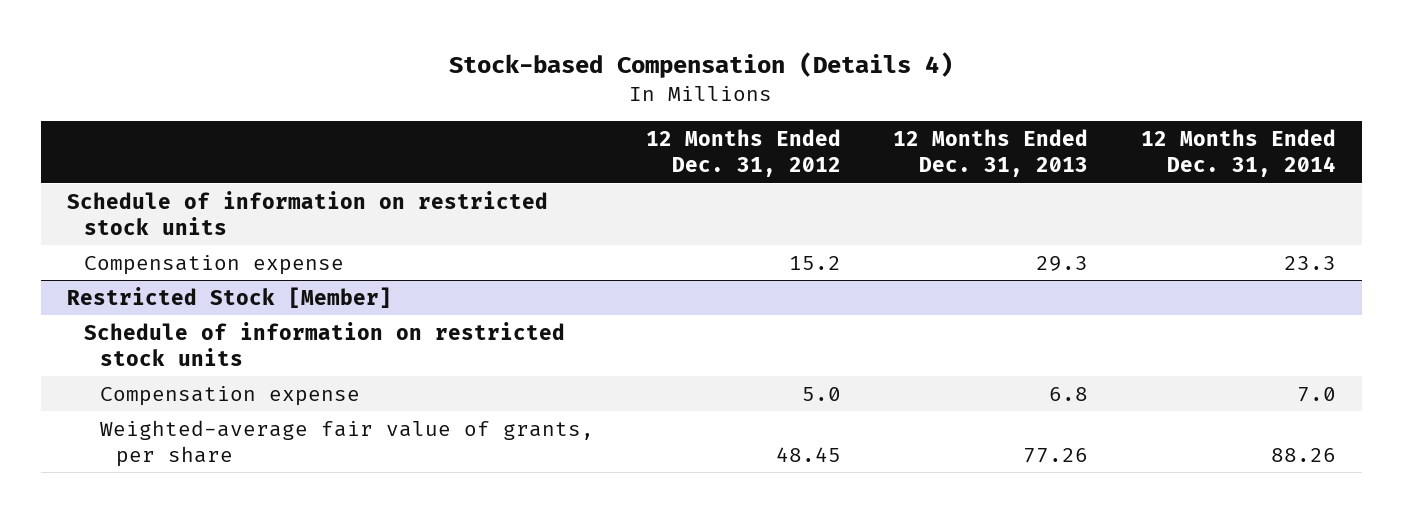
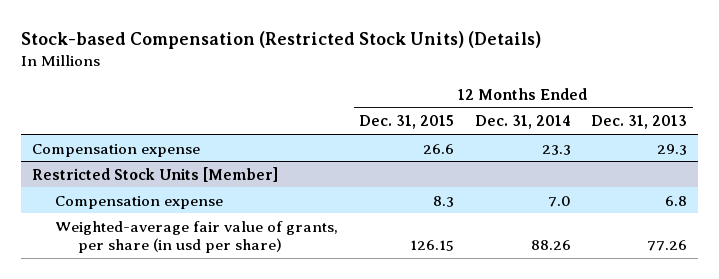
- Stock-based Compensation (Details 4)
+ Stock-based Compensation (Restricted Stock Units) (Details)
- | 12 Months Ended Dec. 31, 2012 | 12 Months Ended Dec. 31, 2013 | 12 Months Ended Dec. 31, 2014
+ | 12 Months Ended Dec. 31, 2015 | 12 Months Ended Dec. 31, 2014 | 12 Months Ended Dec. 31, 2013
- Schedule of information on restricted stock units
- Restricted Stock [Member]
- Schedule of information on restricted stock units
+ Restricted Stock Units [Member]
- Weighted-average fair value of grants, per share | 48.45 | 77.26 | 88.26
+ Weighted-average fair value of grants, per share (in usd per share) | 126.15 | 88.26 | 77.26

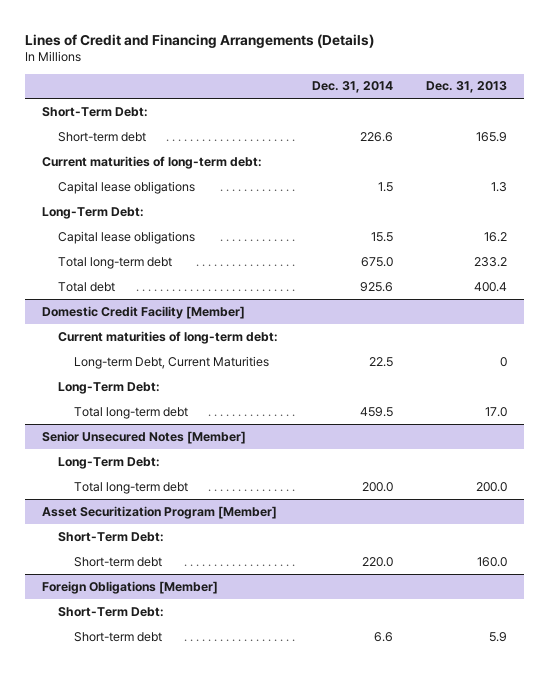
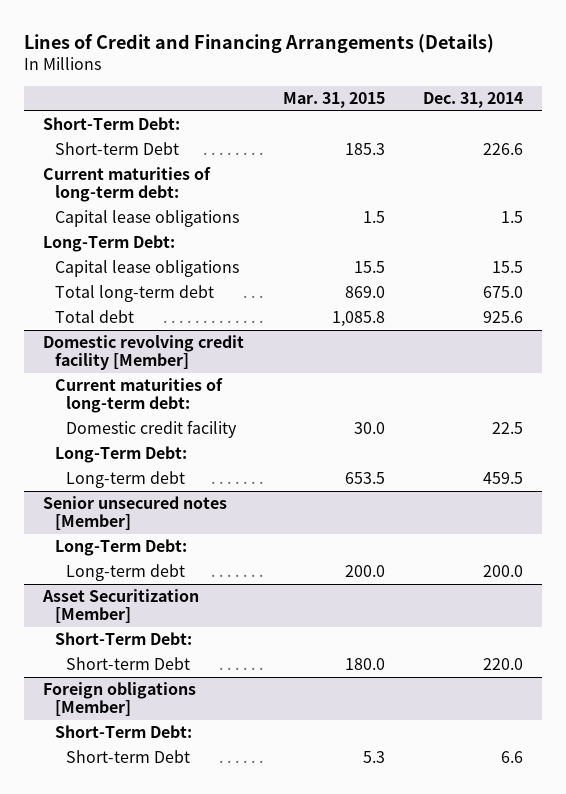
- | Dec. 31, 2014 | Dec. 31, 2013
+ | Mar. 31, 2015 | Dec. 31, 2014
- Short-term debt | 226.6 | 165.9
+ Short-term Debt | 185.3 | 226.6
- Domestic Credit Facility [Member]
+ Domestic revolving credit facility [Member]
- Long-term Debt, Current Maturities | 22.5 | 0
+ Domestic credit facility | 30.0 | 22.5
- Total long-term debt | 459.5 | 17.0
- Senior Unsecured Notes [Member]
+ Long-term debt | 653.5 | 459.5
+ Senior unsecured notes [Member]
- Total long-term debt | 200.0 | 200.0
- Asset Securitization Program [Member]
+ Long-term debt | 200.0 | 200.0
+ Asset Securitization [Member]
- Short-term debt | 220.0 | 160.0
- Foreign Obligations [Member]
+ Short-term Debt | 180.0 | 220.0
+ Foreign obligations [Member]
- Short-term debt | 6.6 | 5.9
+ Short-term Debt | 5.3 | 6.6

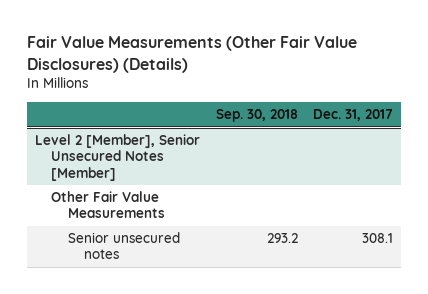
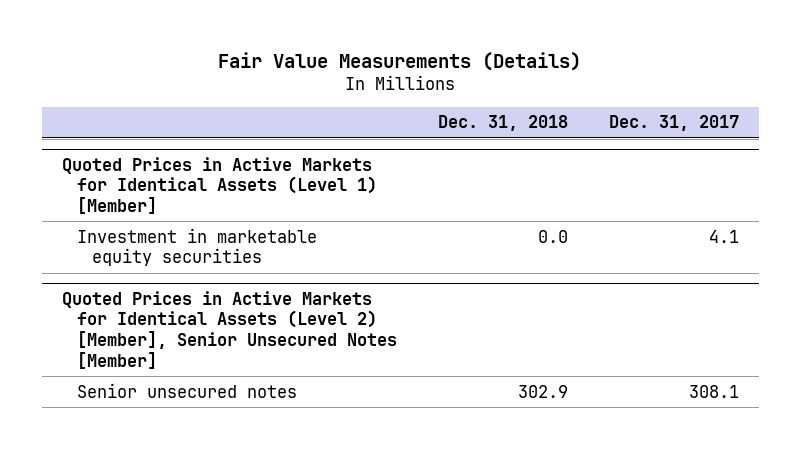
- Fair Value Measurements (Other Fair Value Disclosures) (Details)
+ Fair Value Measurements (Details)
- | Sep. 30, 2018 | Dec. 31, 2017
+ | Dec. 31, 2018 | Dec. 31, 2017
- Level 2 [Member], Senior Unsecured Notes [Member]
- Other Fair Value Measurements
+ Quoted Prices in Active Markets for Identical Assets (Level 1) [Member]
+ Investment in marketable equity securities | 0.0 | 4.1
+ Quoted Prices in Active Markets for Identical Assets (Level 2) [Member], Senior Unsecured Notes [Member]

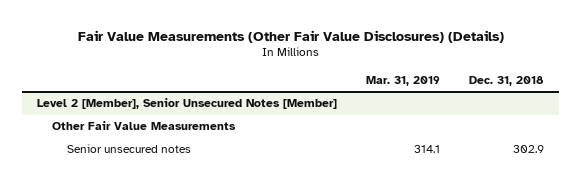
- Fair Value Measurements (Details)
+ Fair Value Measurements (Other Fair Value Disclosures) (Details)
- | Dec. 31, 2018 | Dec. 31, 2017
+ | Mar. 31, 2019 | Dec. 31, 2018
- Quoted Prices in Active Markets for Identical Assets (Level 1) [Member]
- Investment in marketable equity securities | 0.0 | 4.1
- Quoted Prices in Active Markets for Identical Assets (Level 2) [Member], Senior Unsecured Notes [Member]
+ Level 2 [Member], Senior Unsecured Notes [Member]
+ Other Fair Value Measurements

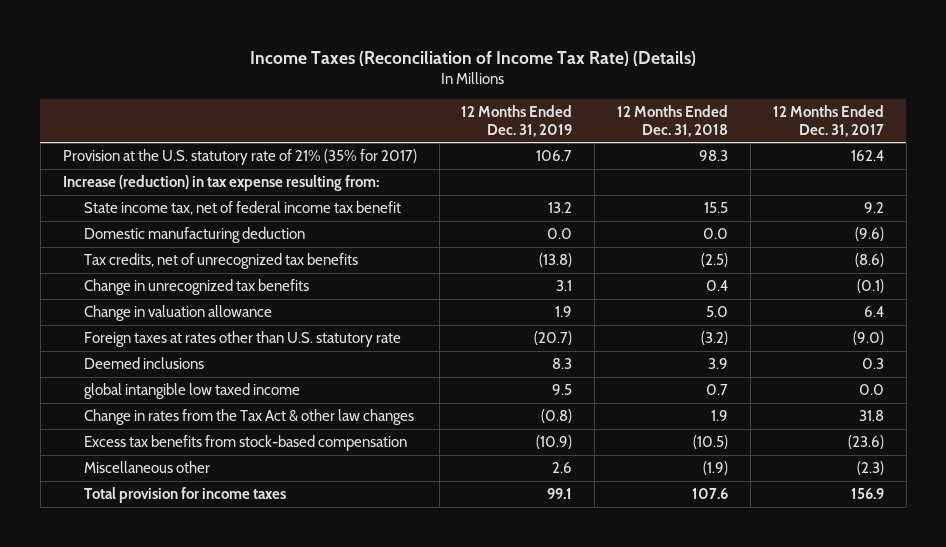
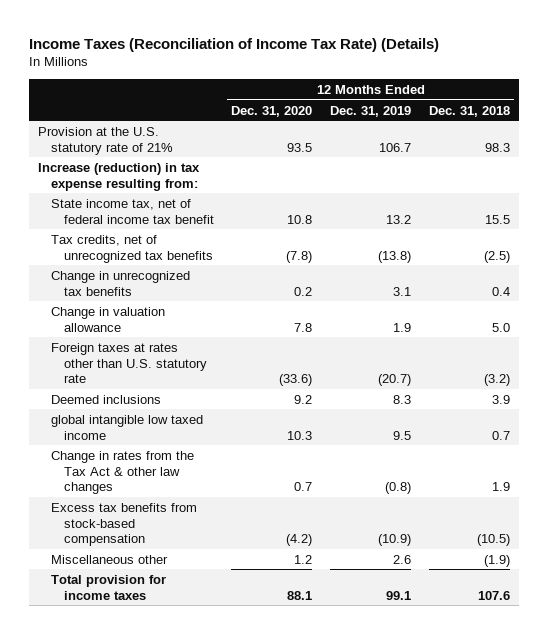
- | 12 Months Ended Dec. 31, 2019 | 12 Months Ended Dec. 31, 2018 | 12 Months Ended Dec. 31, 2017
+ | 12 Months Ended Dec. 31, 2020 | 12 Months Ended Dec. 31, 2019 | 12 Months Ended Dec. 31, 2018
- Provision at the U.S. statutory rate of 21% (35% for 2017) | 106.7 | 98.3 | 162.4
+ Provision at the U.S. statutory rate of 21% | 93.5 | 106.7 | 98.3
- Domestic manufacturing deduction | 0.0 | 0.0 | (9.6)

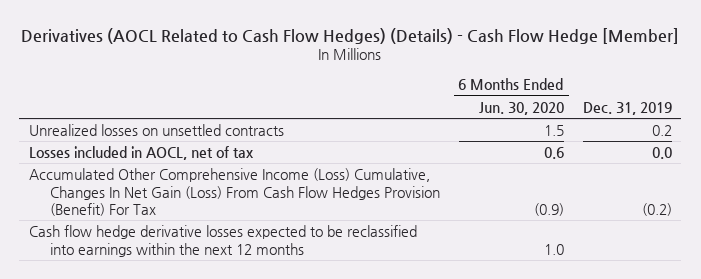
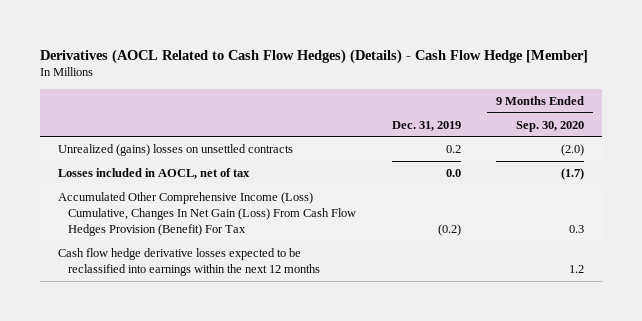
- | 6 Months Ended Jun. 30, 2020 | Dec. 31, 2019
+ | Dec. 31, 2019 | 9 Months Ended Sep. 30, 2020
- Unrealized losses on unsettled contracts | 1.5 | 0.2
+ Unrealized (gains) losses on unsettled contracts | 0.2 | (2.0)

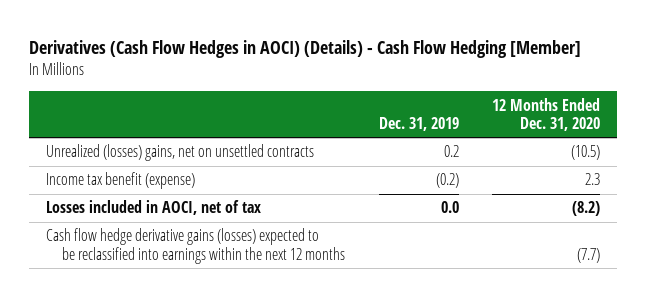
- Derivatives (AOCL Related to Cash Flow Hedges) (Details) - Cash Flow Hedge [Member]
+ Derivatives (Cash Flow Hedges in AOCI) (Details) - Cash Flow Hedging [Member]
- | Dec. 31, 2019 | 9 Months Ended Sep. 30, 2020
+ | Dec. 31, 2019 | 12 Months Ended Dec. 31, 2020
- Unrealized (gains) losses on unsettled contracts | 0.2 | (2.0)
- Losses included in AOCL, net of tax | 0.0 | (1.7)
- Accumulated Other Comprehensive Income (Loss) Cumulative, Changes In Net Gain (Loss) From Cash Flow Hedges Provision (Benefit) For Tax | (0.2) | 0.3
- Cash flow hedge derivative losses expected to be reclassified into earnings within the next 12 months | | 1.2
+ Unrealized (losses) gains, net on unsettled contracts | 0.2 | (10.5)
+ Income tax benefit (expense) | (0.2) | 2.3
+ Losses included in AOCI, net of tax | 0.0 | (8.2)
+ Cash flow hedge derivative gains (losses) expected to be reclassified into earnings within the next 12 months | | (7.7)

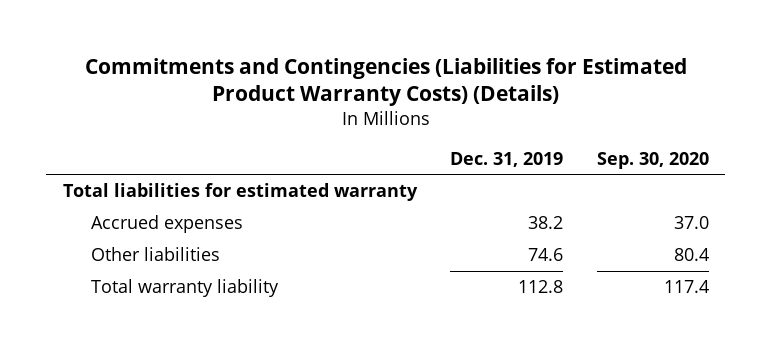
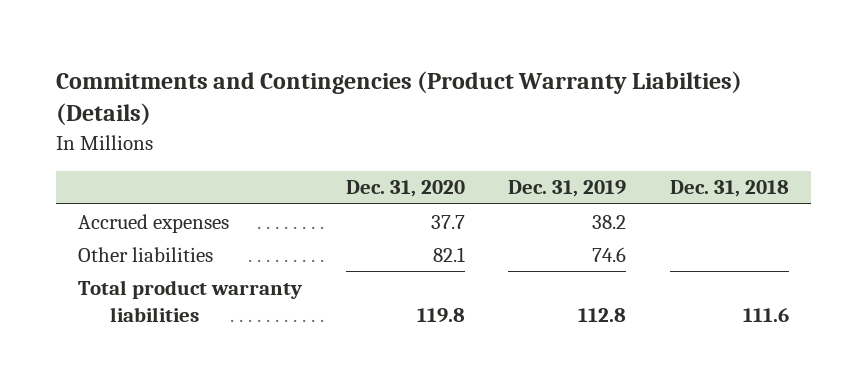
- Commitments and Contingencies (Liabilities for Estimated Product Warranty Costs) (Details)
+ Commitments and Contingencies (Product Warranty Liabilties) (Details)
- | Dec. 31, 2019 | Sep. 30, 2020
+ | Dec. 31, 2020 | Dec. 31, 2019 | Dec. 31, 2018
- Total liabilities for estimated warranty
- Total warranty liability | 112.8 | 117.4
+ Total product warranty liabilities | 119.8 | 112.8 | 111.6

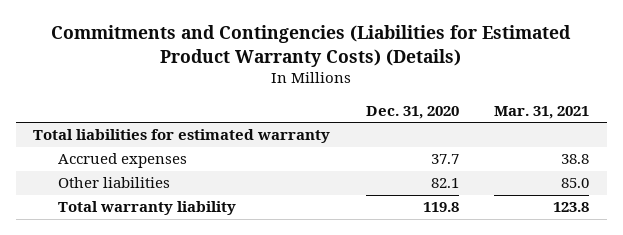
- Commitments and Contingencies (Product Warranty Liabilties) (Details)
+ Commitments and Contingencies (Liabilities for Estimated Product Warranty Costs) (Details)
- | Dec. 31, 2020 | Dec. 31, 2019 | Dec. 31, 2018
+ | Dec. 31, 2020 | Mar. 31, 2021
+ Total liabilities for estimated warranty
- Total product warranty liabilities | 119.8 | 112.8 | 111.6
+ Total warranty liability | 119.8 | 123.8

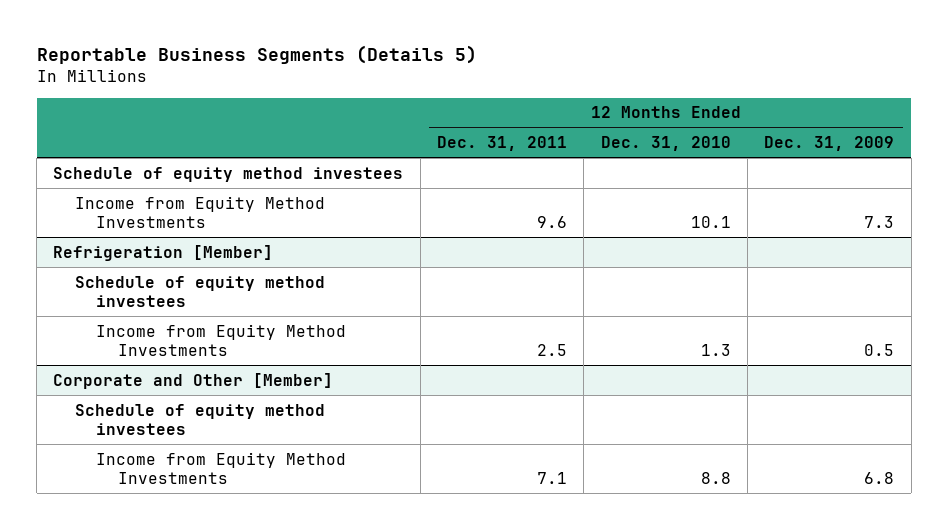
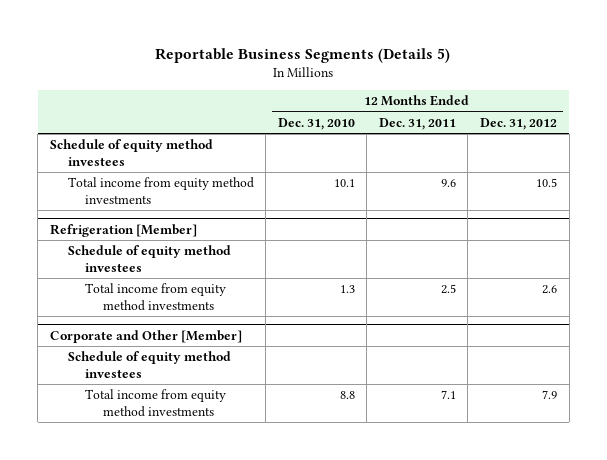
- | 12 Months Ended Dec. 31, 2011 | 12 Months Ended Dec. 31, 2010 | 12 Months Ended Dec. 31, 2009
+ | 12 Months Ended Dec. 31, 2010 | 12 Months Ended Dec. 31, 2011 | 12 Months Ended Dec. 31, 2012
- Income from Equity Method Investments | 9.6 | 10.1 | 7.3
+ Total income from equity method investments | 10.1 | 9.6 | 10.5
@ Refrigeration [Member]
- Income from Equity Method Investments | 2.5 | 1.3 | 0.5
+ Total income from equity method investments | 1.3 | 2.5 | 2.6
@ Corporate and Other [Member]
- Income from Equity Method Investments | 7.1 | 8.8 | 6.8
+ Total income from equity method investments | 8.8 | 7.1 | 7.9

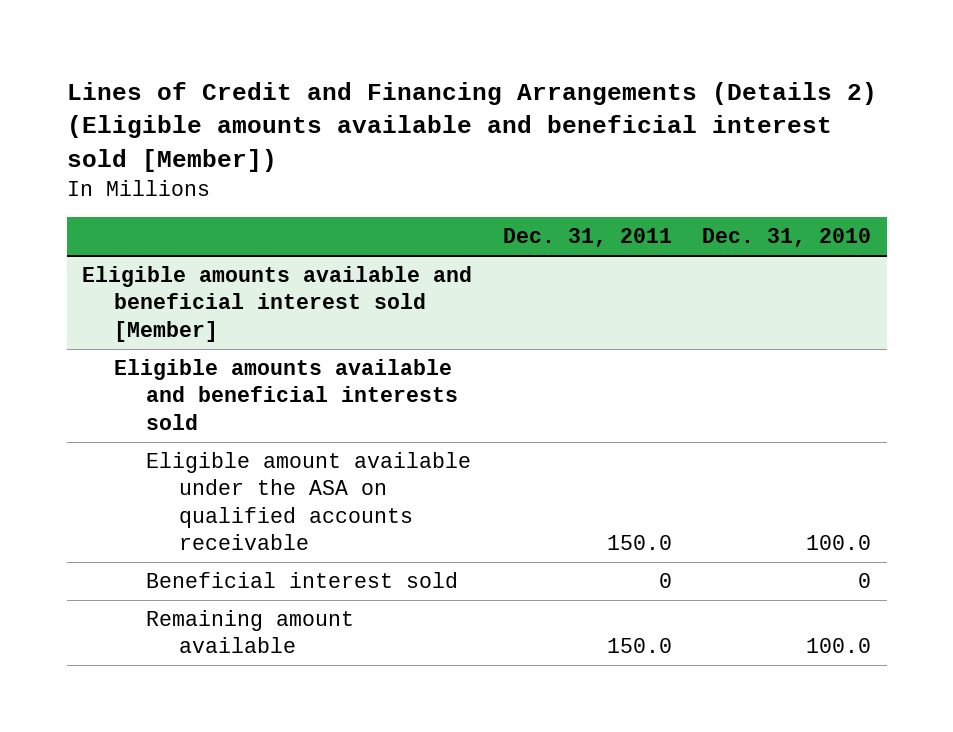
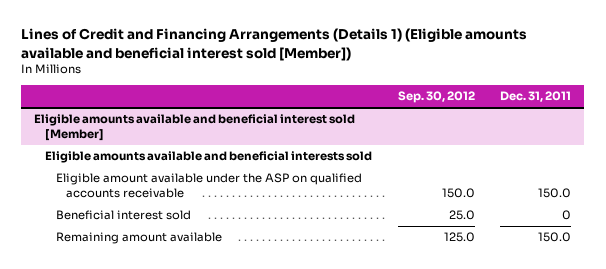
- Lines of Credit and Financing Arrangements (Details 2) (Eligible amounts available and beneficial interest sold [Member])
+ Lines of Credit and Financing Arrangements (Details 1) (Eligible amounts available and beneficial interest sold [Member])
- | Dec. 31, 2011 | Dec. 31, 2010
+ | Sep. 30, 2012 | Dec. 31, 2011
@ Eligible amounts available and beneficial interest sold [Member]
- Eligible amount available under the ASA on qualified accounts receivable | 150.0 | 100.0
+ Eligible amount available under the ASP on qualified accounts receivable | 150.0 | 150.0

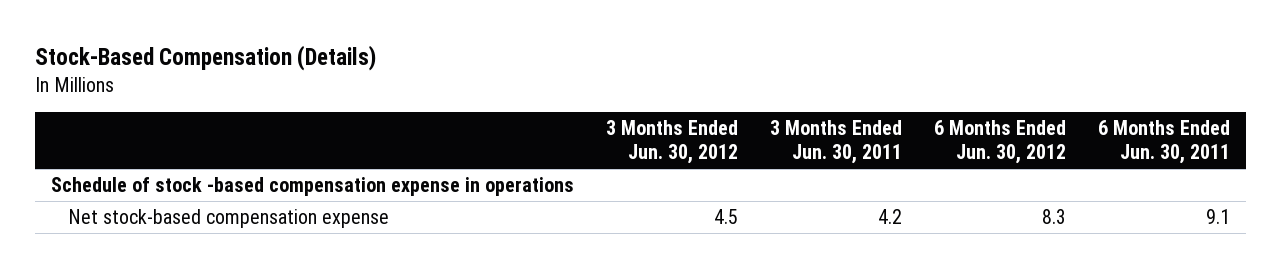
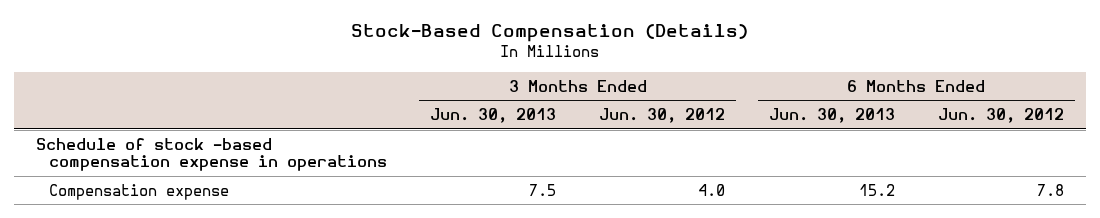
- | 3 Months Ended Jun. 30, 2012 | 3 Months Ended Jun. 30, 2011 | 6 Months Ended Jun. 30, 2012 | 6 Months Ended Jun. 30, 2011
+ | 3 Months Ended Jun. 30, 2013 | 3 Months Ended Jun. 30, 2012 | 6 Months Ended Jun. 30, 2013 | 6 Months Ended Jun. 30, 2012
- Net stock-based compensation expense | 4.5 | 4.2 | 8.3 | 9.1
+ Compensation expense | 7.5 | 4.0 | 15.2 | 7.8

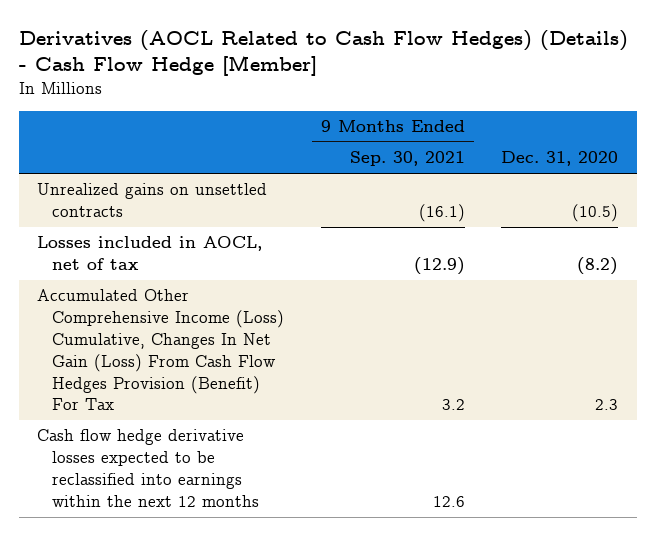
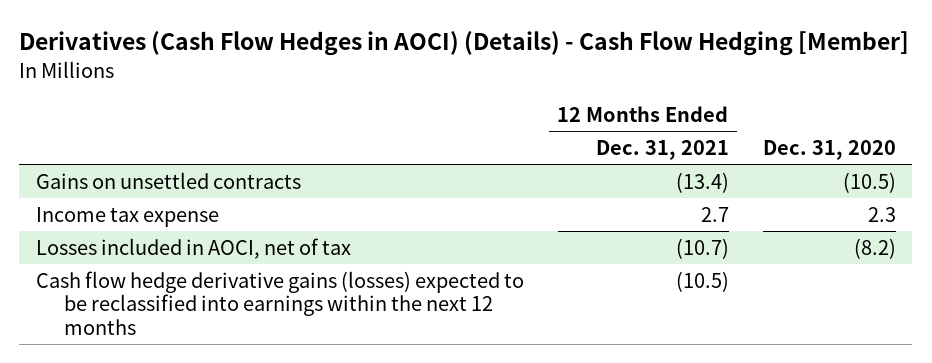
- Derivatives (AOCL Related to Cash Flow Hedges) (Details) - Cash Flow Hedge [Member]
+ Derivatives (Cash Flow Hedges in AOCI) (Details) - Cash Flow Hedging [Member]
- | 9 Months Ended Sep. 30, 2021 | Dec. 31, 2020
+ | 12 Months Ended Dec. 31, 2021 | Dec. 31, 2020
- Unrealized gains on unsettled contracts | (16.1) | (10.5)
- Losses included in AOCL, net of tax | (12.9) | (8.2)
- Accumulated Other Comprehensive Income (Loss) Cumulative, Changes In Net Gain (Loss) From Cash Flow Hedges Provision (Benefit) For Tax | 3.2 | 2.3
- Cash flow hedge derivative losses expected to be reclassified into earnings within the next 12 months | 12.6 |
+ Gains on unsettled contracts | (13.4) | (10.5)
+ Income tax expense | 2.7 | 2.3
+ Losses included in AOCI, net of tax | (10.7) | (8.2)
+ Cash flow hedge derivative gains (losses) expected to be reclassified into earnings within the next 12 months | (10.5) |

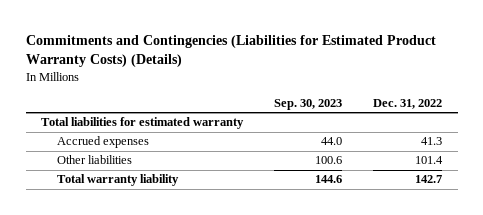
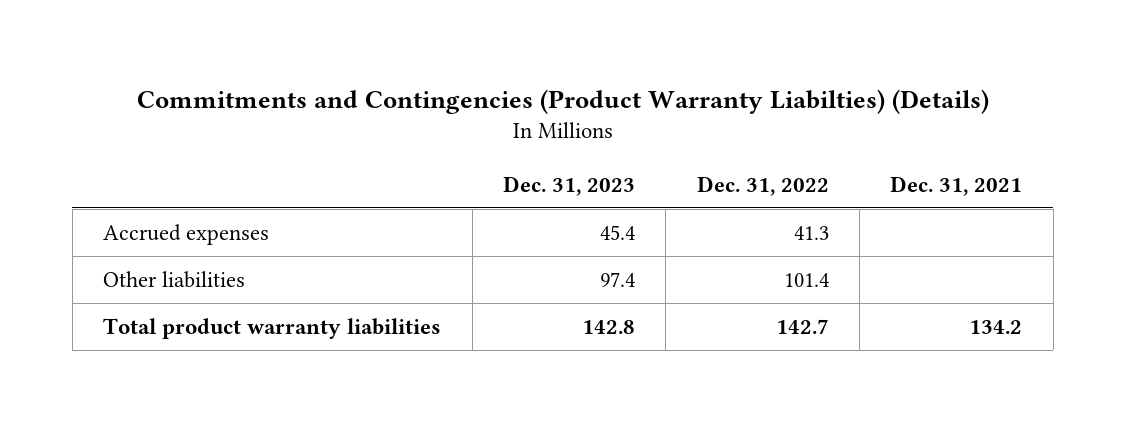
- Commitments and Contingencies (Liabilities for Estimated Product Warranty Costs) (Details)
+ Commitments and Contingencies (Product Warranty Liabilties) (Details)
- | Sep. 30, 2023 | Dec. 31, 2022
+ | Dec. 31, 2023 | Dec. 31, 2022 | Dec. 31, 2021
- Total liabilities for estimated warranty
- Total warranty liability | 144.6 | 142.7
+ Total product warranty liabilities | 142.8 | 142.7 | 134.2

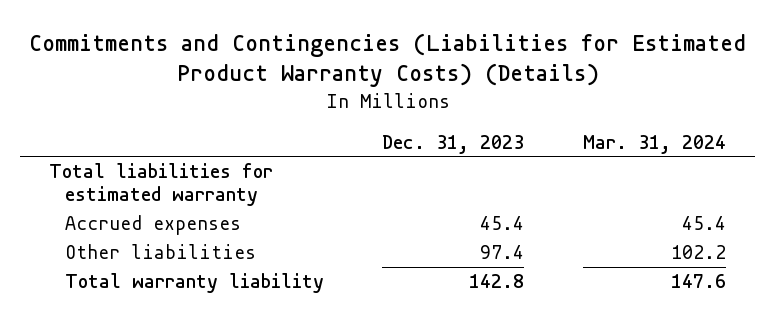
- Commitments and Contingencies (Product Warranty Liabilties) (Details)
+ Commitments and Contingencies (Liabilities for Estimated Product Warranty Costs) (Details)
- | Dec. 31, 2023 | Dec. 31, 2022 | Dec. 31, 2021
+ | Dec. 31, 2023 | Mar. 31, 2024
+ Total liabilities for estimated warranty
- Total product warranty liabilities | 142.8 | 142.7 | 134.2
+ Total warranty liability | 142.8 | 147.6

